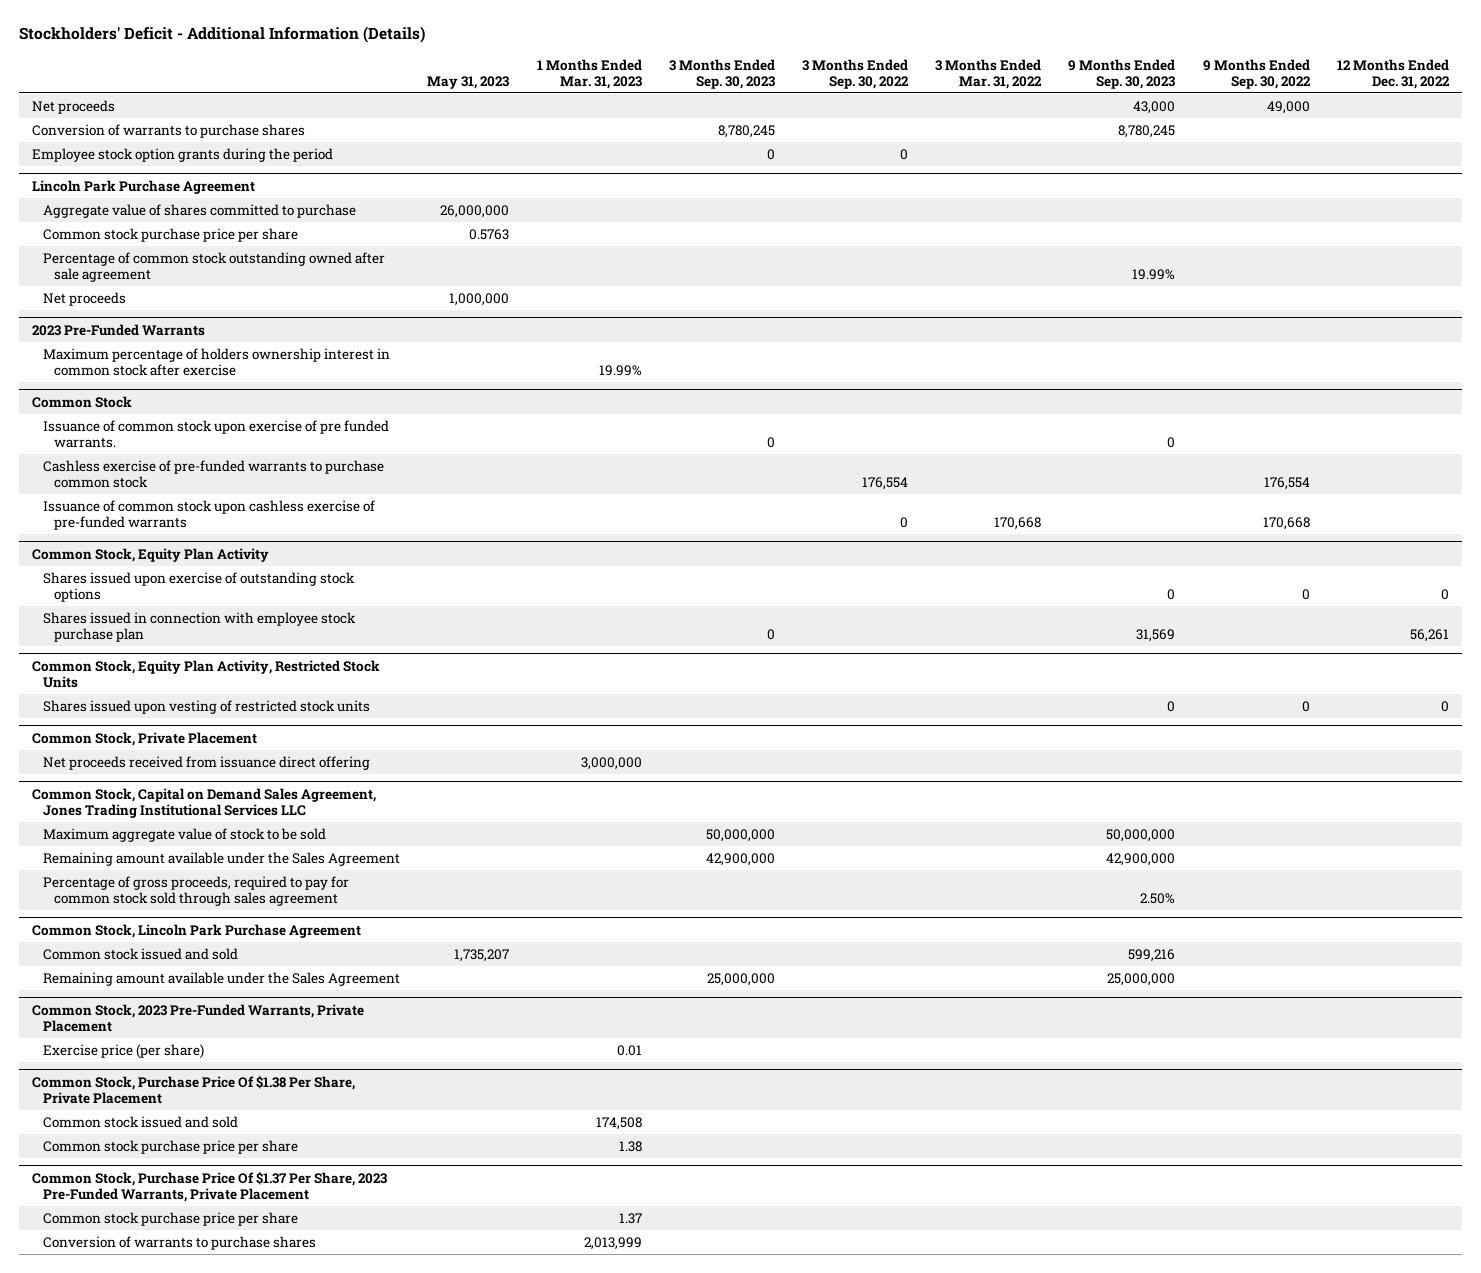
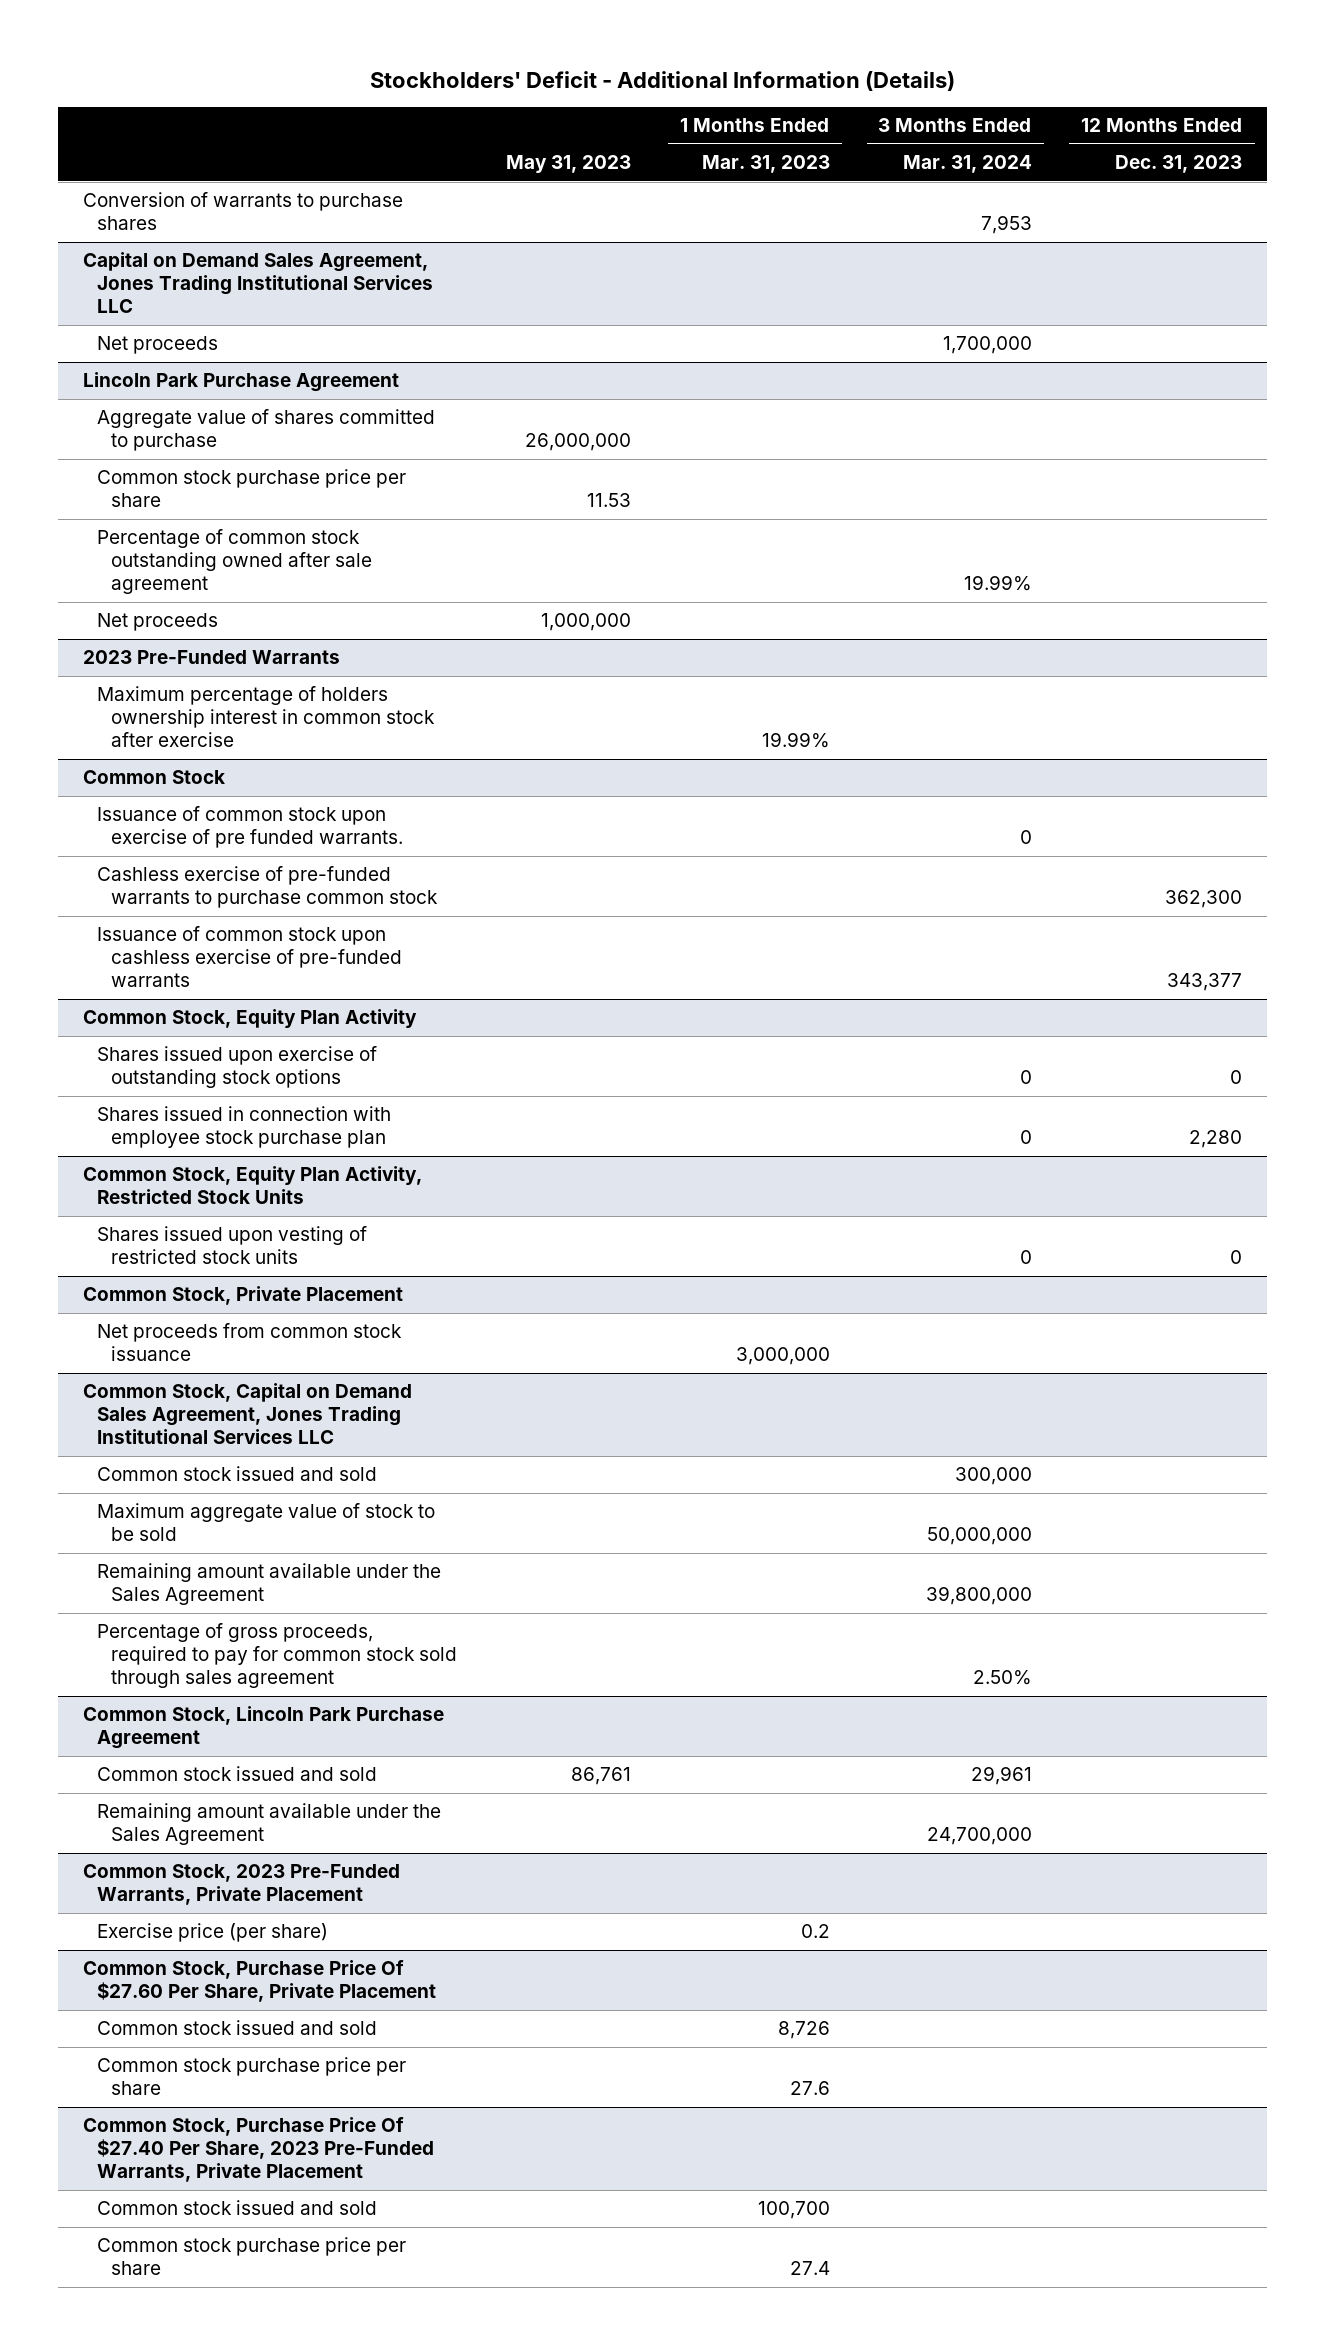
- | May 31, 2023 | 1 Months Ended Mar. 31, 2023 | 3 Months Ended Sep. 30, 2023 | 3 Months Ended Sep. 30, 2022 | 3 Months Ended Mar. 31, 2022 | 9 Months Ended Sep. 30, 2023 | 9 Months Ended Sep. 30, 2022 | 12 Months Ended Dec. 31, 2022
+ | May 31, 2023 | 1 Months Ended Mar. 31, 2023 | 3 Months Ended Mar. 31, 2024 | 12 Months Ended Dec. 31, 2023
- Net proceeds | | | | | | 43,000 | 49,000 |
- Employee stock option grants during the period | | | 0 | 0 | | | |
+ Capital on Demand Sales Agreement, Jones Trading Institutional Services LLC
+ Net proceeds | | | 1,700,000 |
@ Lincoln Park Purchase Agreement
- Common stock purchase price per share | 0.5763 | | | | | | |
+ Common stock purchase price per share | 11.53 | | |
@ Common Stock, Private Placement
- Net proceeds received from issuance direct offering | | 3,000,000 | | | | | |
+ Net proceeds from common stock issuance | | 3,000,000 | |
@ Common Stock, Capital on Demand Sales Agreement, Jones Trading Institutional Services LLC
+ Common stock issued and sold | | | 300,000 |
@ Common Stock, Lincoln Park Purchase Agreement
- Common stock issued and sold | 1,735,207 | | | | | 599,216 | |
+ Common stock issued and sold | 86,761 | | 29,961 |
@ Common Stock, 2023 Pre-Funded Warrants, Private Placement
- Exercise price (per share) | | 0.01 | | | | | |
- Common Stock, Purchase Price Of $1.38 Per Share, Private Placement
- Common stock issued and sold | | 174,508 | | | | | |
- Common stock purchase price per share | | 1.38 | | | | | |
- Common Stock, Purchase Price Of $1.37 Per Share, 2023 Pre-Funded Warrants, Private Placement
- Common stock purchase price per share | | 1.37 | | | | | |
- Conversion of warrants to purchase shares | | 2,013,999 | | | | | |
@ Common Stock, 2023 Pre-Funded Warrants, Private Placement
+ Exercise price (per share) | | 0.2 | |
+ Common Stock, Purchase Price Of $27.60 Per Share, Private Placement
+ Common stock issued and sold | | 8,726 | |
+ Common stock purchase price per share | | 27.6 | |
+ Common Stock, Purchase Price Of $27.40 Per Share, 2023 Pre-Funded Warrants, Private Placement
+ Common stock issued and sold | | 100,700 | |
+ Common stock purchase price per share | | 27.4 | |

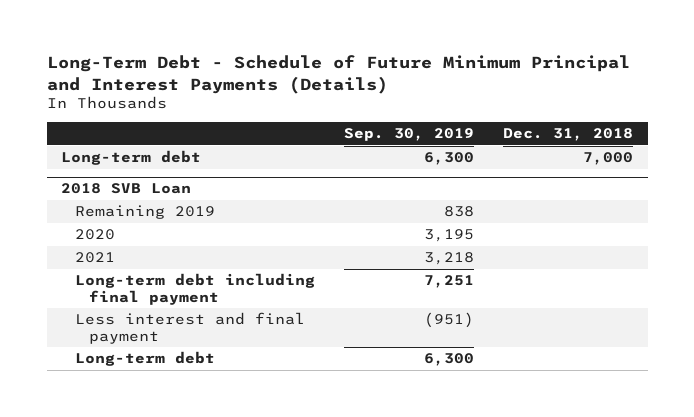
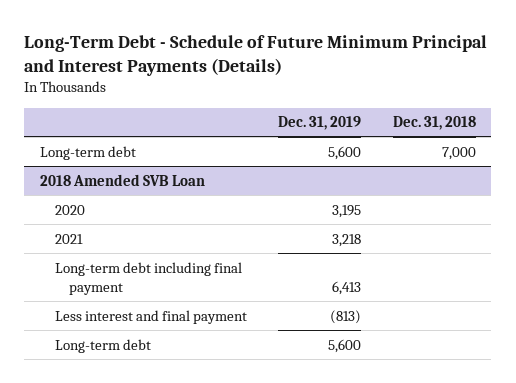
- | Sep. 30, 2019 | Dec. 31, 2018
+ | Dec. 31, 2019 | Dec. 31, 2018
- 2018 SVB Loan
- Remaining 2019 | 838 |
+ 2018 Amended SVB Loan

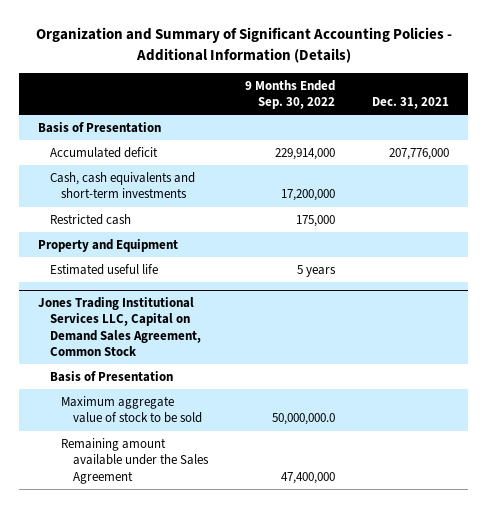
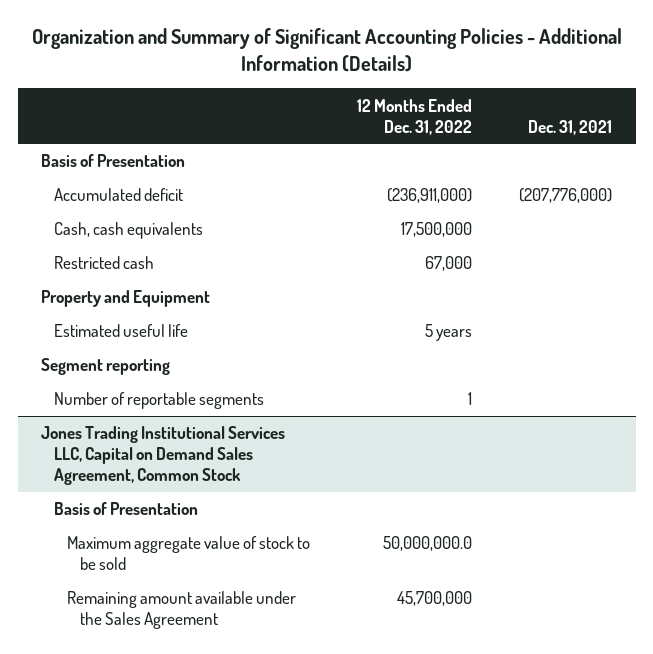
- | 9 Months Ended Sep. 30, 2022 | Dec. 31, 2021
+ | 12 Months Ended Dec. 31, 2022 | Dec. 31, 2021
- Accumulated deficit | 229,914,000 | 207,776,000
- Cash, cash equivalents and short-term investments | 17,200,000 |
+ Accumulated deficit | (236,911,000) | (207,776,000)
+ Cash, cash equivalents | 17,500,000 |
+ Segment reporting
+ Number of reportable segments | 1 |

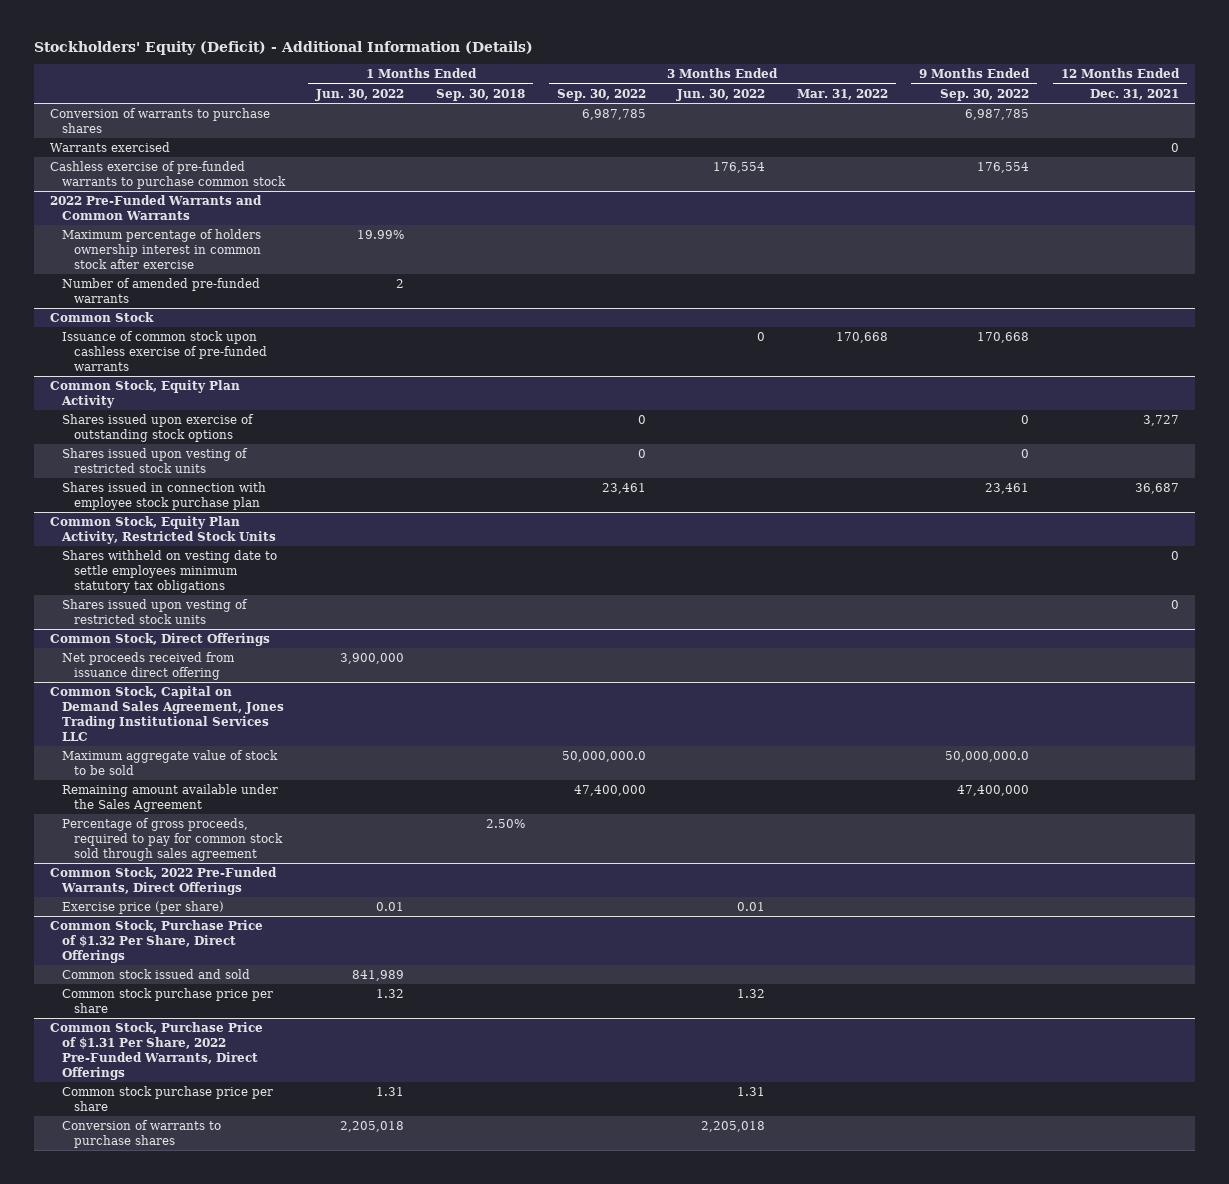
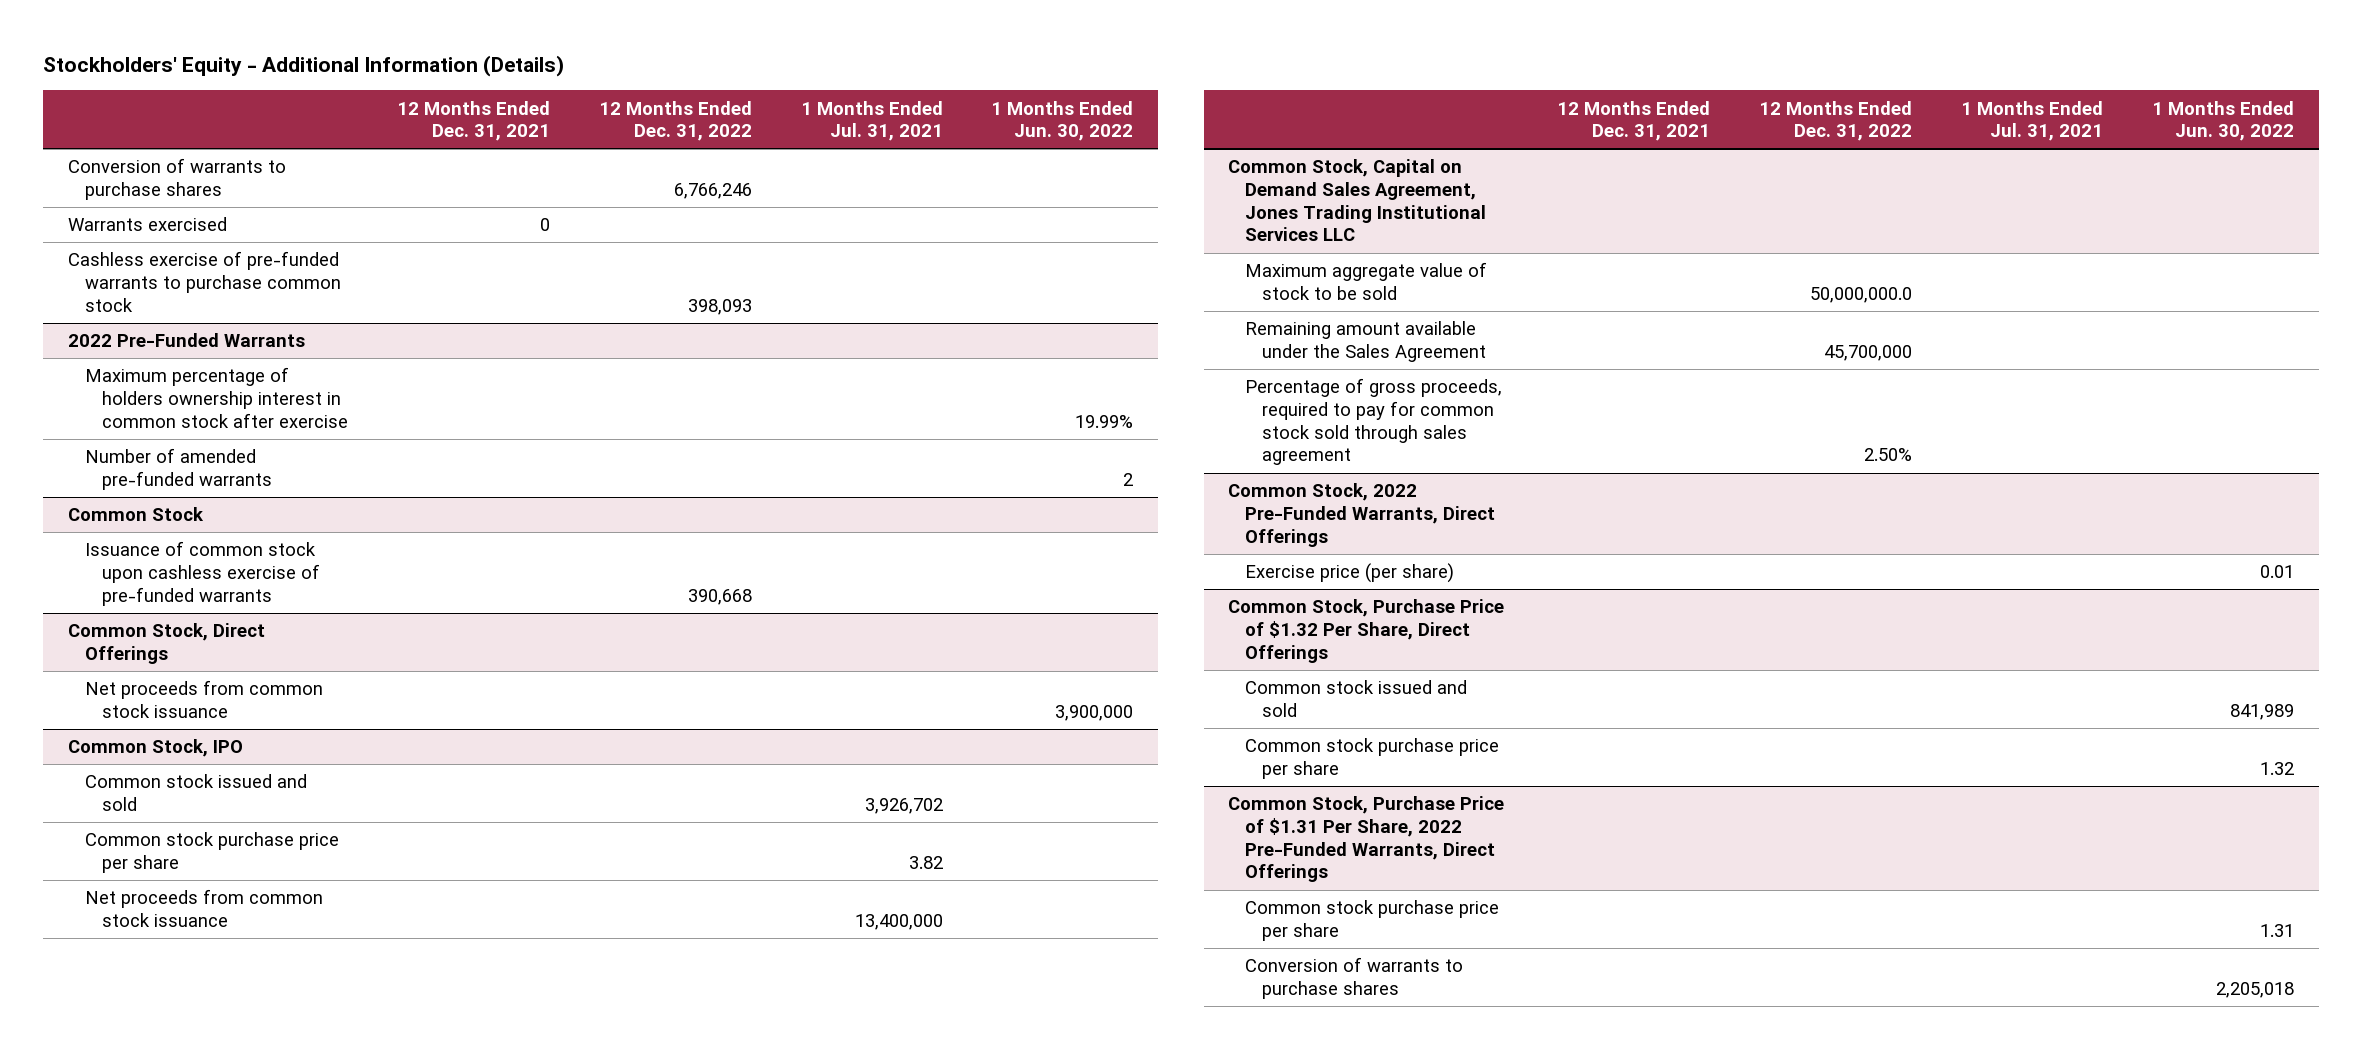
- Stockholders' Equity (Deficit) - Additional Information (Details)
+ Stockholders' Equity - Additional Information (Details)
- | 1 Months Ended Jun. 30, 2022 | 1 Months Ended Sep. 30, 2018 | 3 Months Ended Sep. 30, 2022 | 3 Months Ended Jun. 30, 2022 | 3 Months Ended Mar. 31, 2022 | 9 Months Ended Sep. 30, 2022 | 12 Months Ended Dec. 31, 2021
+ | 12 Months Ended Dec. 31, 2021 | 12 Months Ended Dec. 31, 2022 | 1 Months Ended Jul. 31, 2021 | 1 Months Ended Jun. 30, 2022
- 2022 Pre-Funded Warrants and Common Warrants
+ 2022 Pre-Funded Warrants
- Common Stock, Equity Plan Activity
- Shares issued upon exercise of outstanding stock options | | | 0 | | | 0 | 3,727
- Shares issued upon vesting of restricted stock units | | | 0 | | | 0 |
- Shares issued in connection with employee stock purchase plan | | | 23,461 | | | 23,461 | 36,687
- Common Stock, Equity Plan Activity, Restricted Stock Units
- Shares withheld on vesting date to settle employees minimum statutory tax obligations | | | | | | | 0
- Shares issued upon vesting of restricted stock units | | | | | | | 0
@ Common Stock, Direct Offerings
- Net proceeds received from issuance direct offering | 3,900,000 | | | | | |
+ Net proceeds from common stock issuance | | | | 3,900,000
+ Common Stock, IPO
+ Common stock issued and sold | | | 3,926,702 |
+ Common stock purchase price per share | | | 3.82 |
+ Net proceeds from common stock issuance | | | 13,400,000 |

